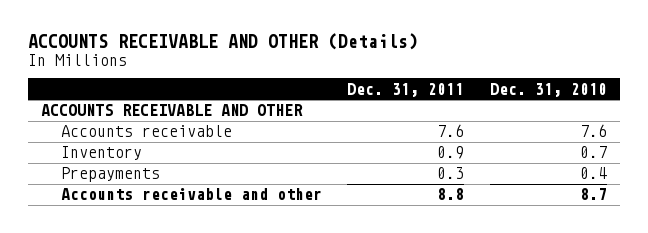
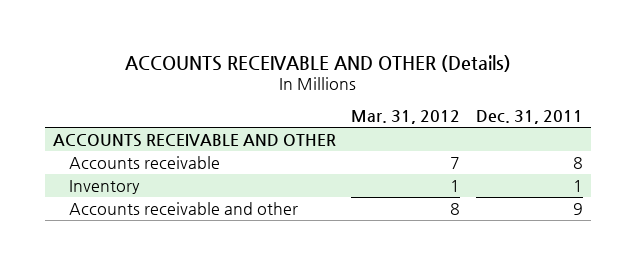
- | Dec. 31, 2011 | Dec. 31, 2010
+ | Mar. 31, 2012 | Dec. 31, 2011
- Accounts receivable | 7.6 | 7.6
- Inventory | 0.9 | 0.7
- Prepayments | 0.3 | 0.4
- Accounts receivable and other | 8.8 | 8.7
+ Accounts receivable | 7 | 8
+ Inventory | 1 | 1
+ Accounts receivable and other | 8 | 9

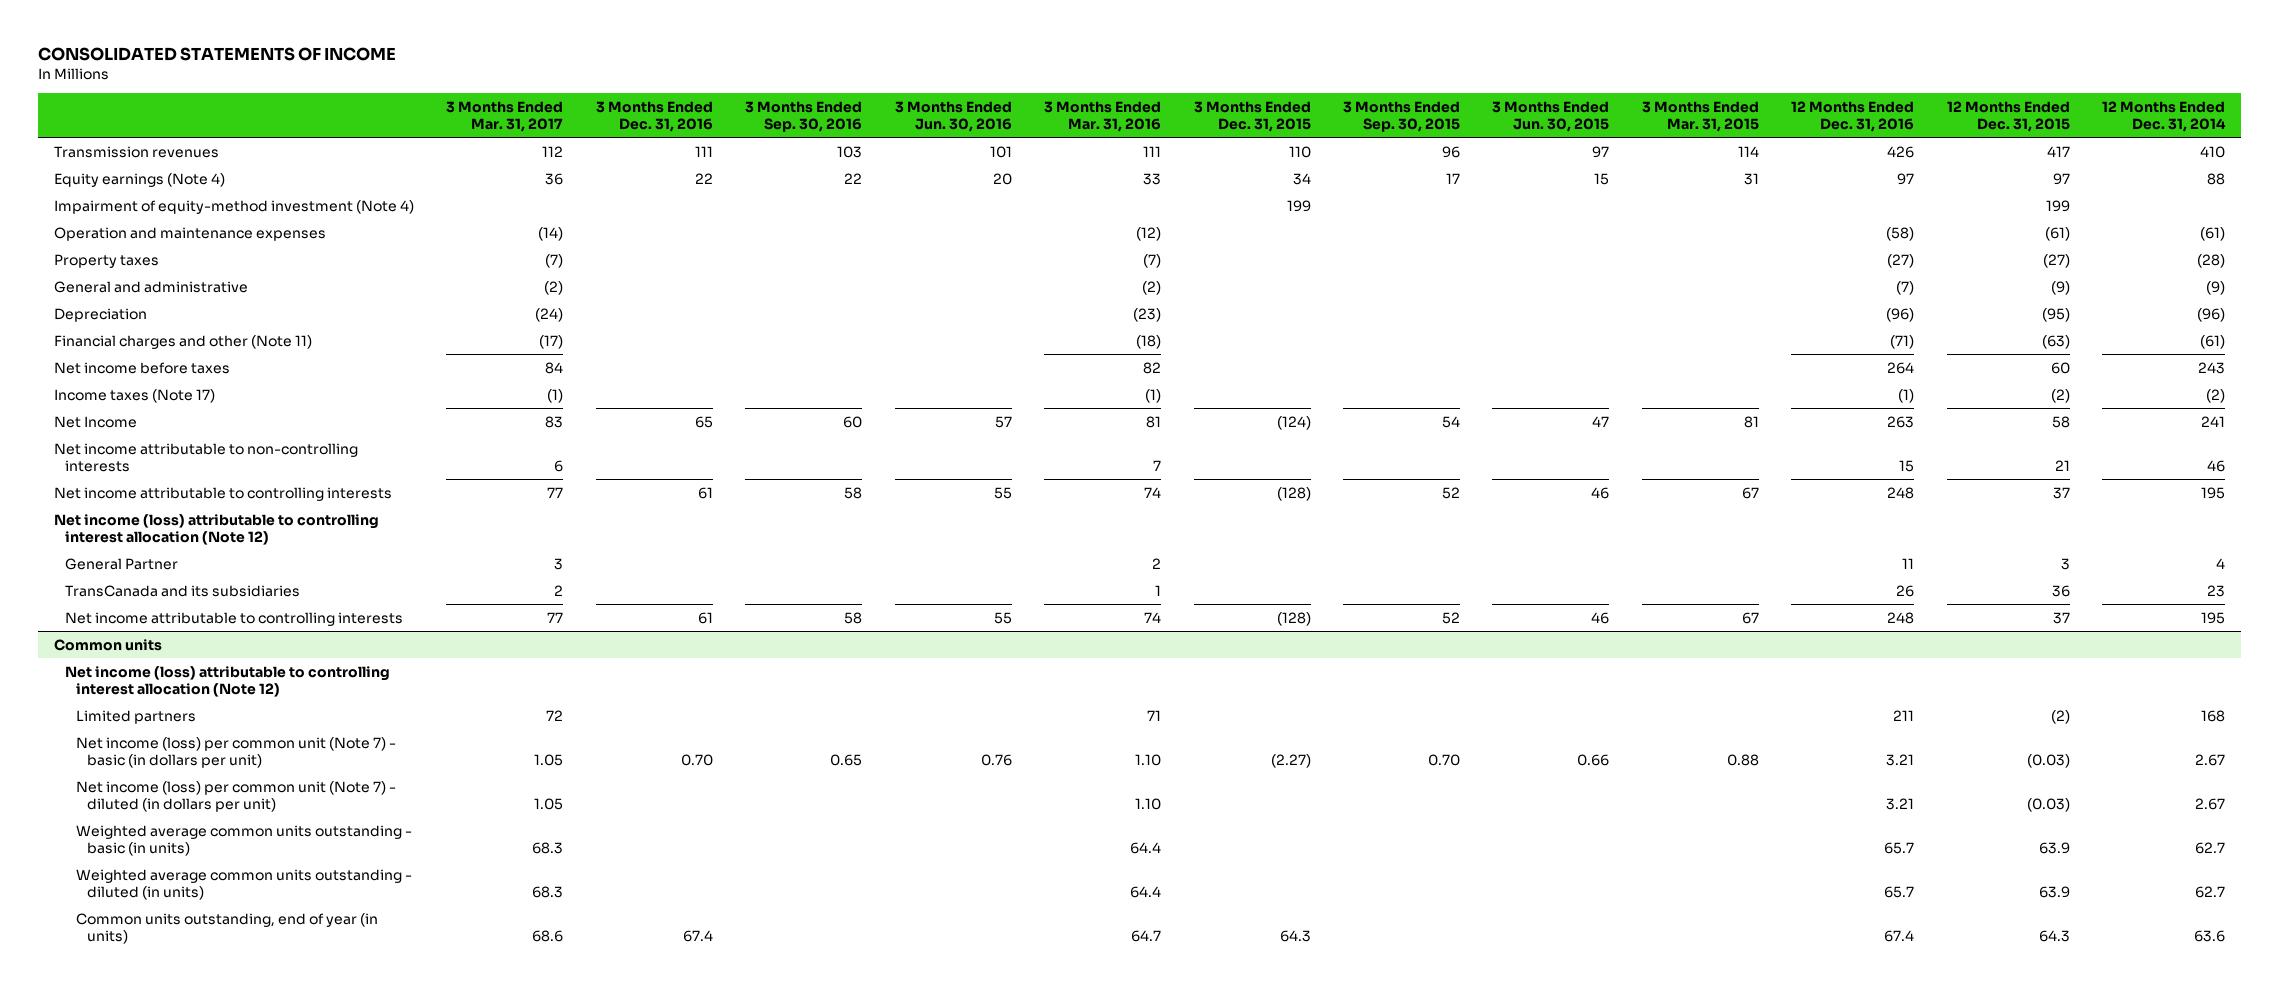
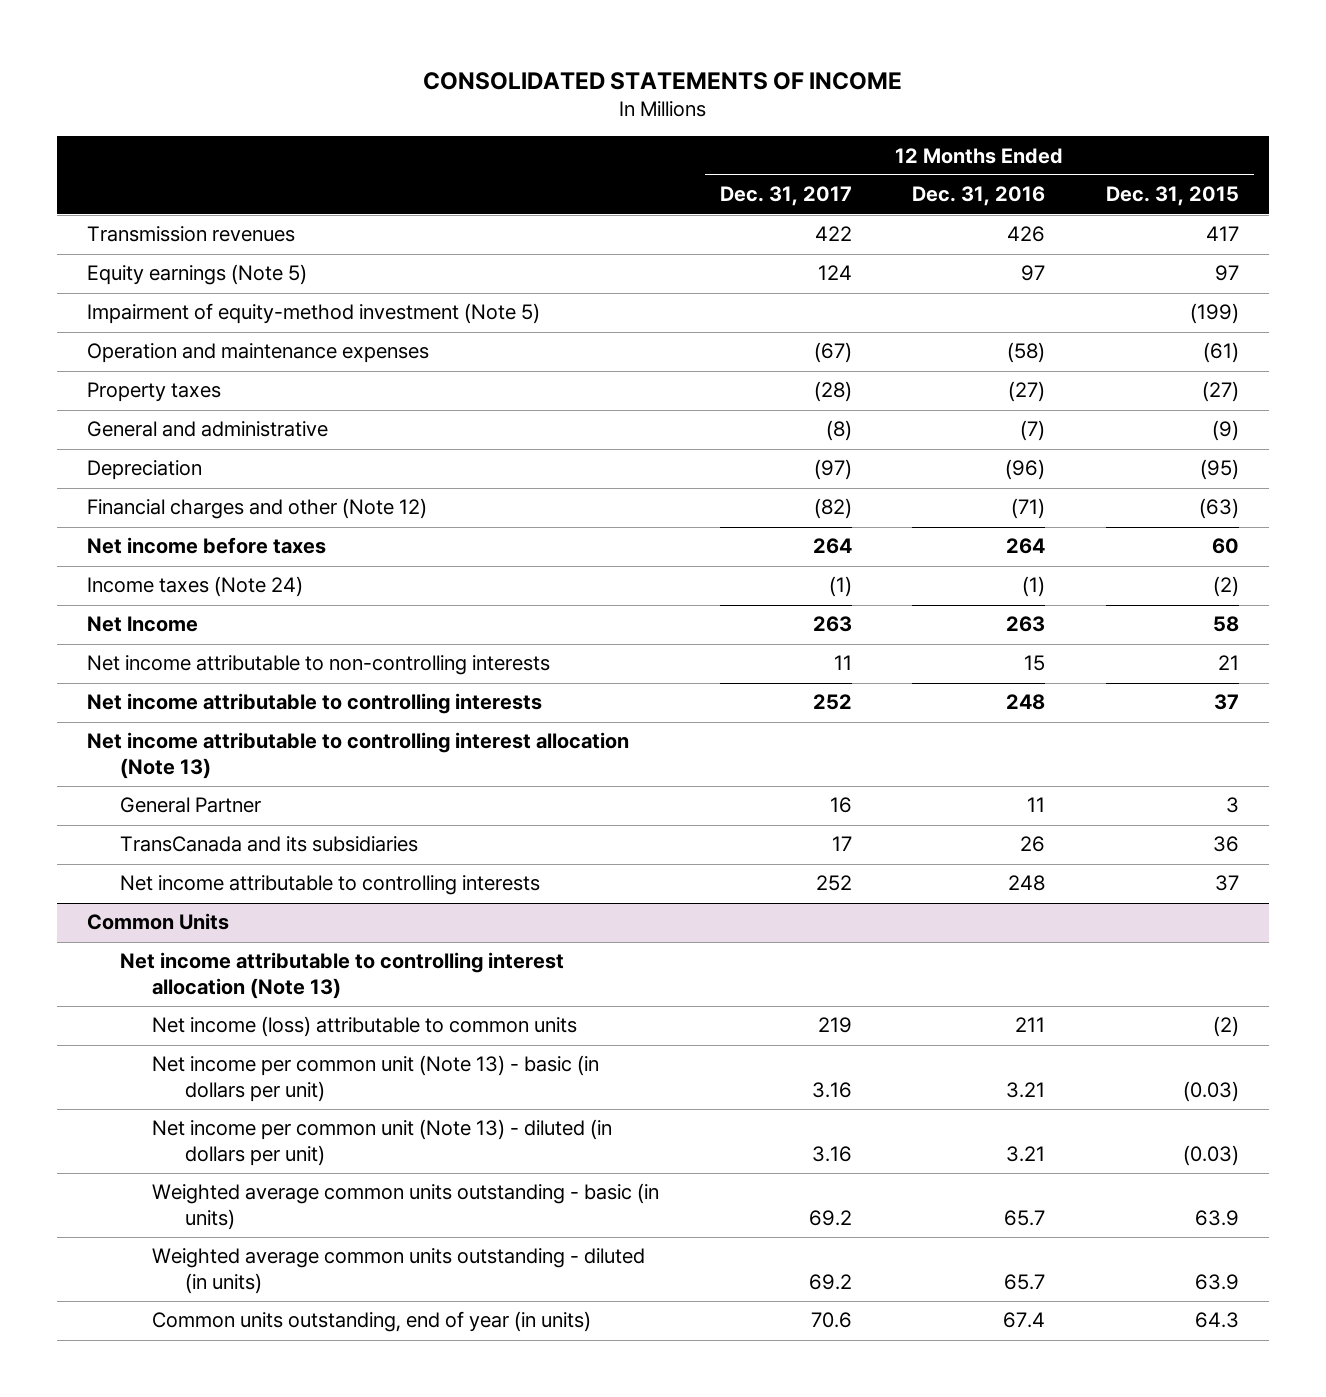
- | 3 Months Ended Mar. 31, 2017 | 3 Months Ended Dec. 31, 2016 | 3 Months Ended Sep. 30, 2016 | 3 Months Ended Jun. 30, 2016 | 3 Months Ended Mar. 31, 2016 | 3 Months Ended Dec. 31, 2015 | 3 Months Ended Sep. 30, 2015 | 3 Months Ended Jun. 30, 2015 | 3 Months Ended Mar. 31, 2015 | 12 Months Ended Dec. 31, 2016 | 12 Months Ended Dec. 31, 2015 | 12 Months Ended Dec. 31, 2014
+ | 12 Months Ended Dec. 31, 2017 | 12 Months Ended Dec. 31, 2016 | 12 Months Ended Dec. 31, 2015
- Equity earnings (Note 4) | 36 | 22 | 22 | 20 | 33 | 34 | 17 | 15 | 31 | 97 | 97 | 88
- Impairment of equity-method investment (Note 4) | | | | | | 199 | | | | | 199 |
+ Equity earnings (Note 5) | 124 | 97 | 97
+ Impairment of equity-method investment (Note 5) | | | (199)
- Financial charges and other (Note 11) | (17) | | | | (18) | | | | | (71) | (63) | (61)
+ Financial charges and other (Note 12) | (82) | (71) | (63)
- Income taxes (Note 17) | (1) | | | | (1) | | | | | (1) | (2) | (2)
+ Income taxes (Note 24) | (1) | (1) | (2)
- Net income (loss) attributable to controlling interest allocation (Note 12)
+ Net income attributable to controlling interest allocation (Note 13)
- Common units
- Net income (loss) attributable to controlling interest allocation (Note 12)
- Limited partners | 72 | | | | 71 | | | | | 211 | (2) | 168
- Net income (loss) per common unit (Note 7) - basic (in dollars per unit) | 1.05 | 0.70 | 0.65 | 0.76 | 1.10 | (2.27) | 0.70 | 0.66 | 0.88 | 3.21 | (0.03) | 2.67
- Net income (loss) per common unit (Note 7) - diluted (in dollars per unit) | 1.05 | | | | 1.10 | | | | | 3.21 | (0.03) | 2.67
+ Common Units
+ Net income attributable to controlling interest allocation (Note 13)
+ Net income (loss) attributable to common units | 219 | 211 | (2)
+ Net income per common unit (Note 13) - basic (in dollars per unit) | 3.16 | 3.21 | (0.03)
+ Net income per common unit (Note 13) - diluted (in dollars per unit) | 3.16 | 3.21 | (0.03)

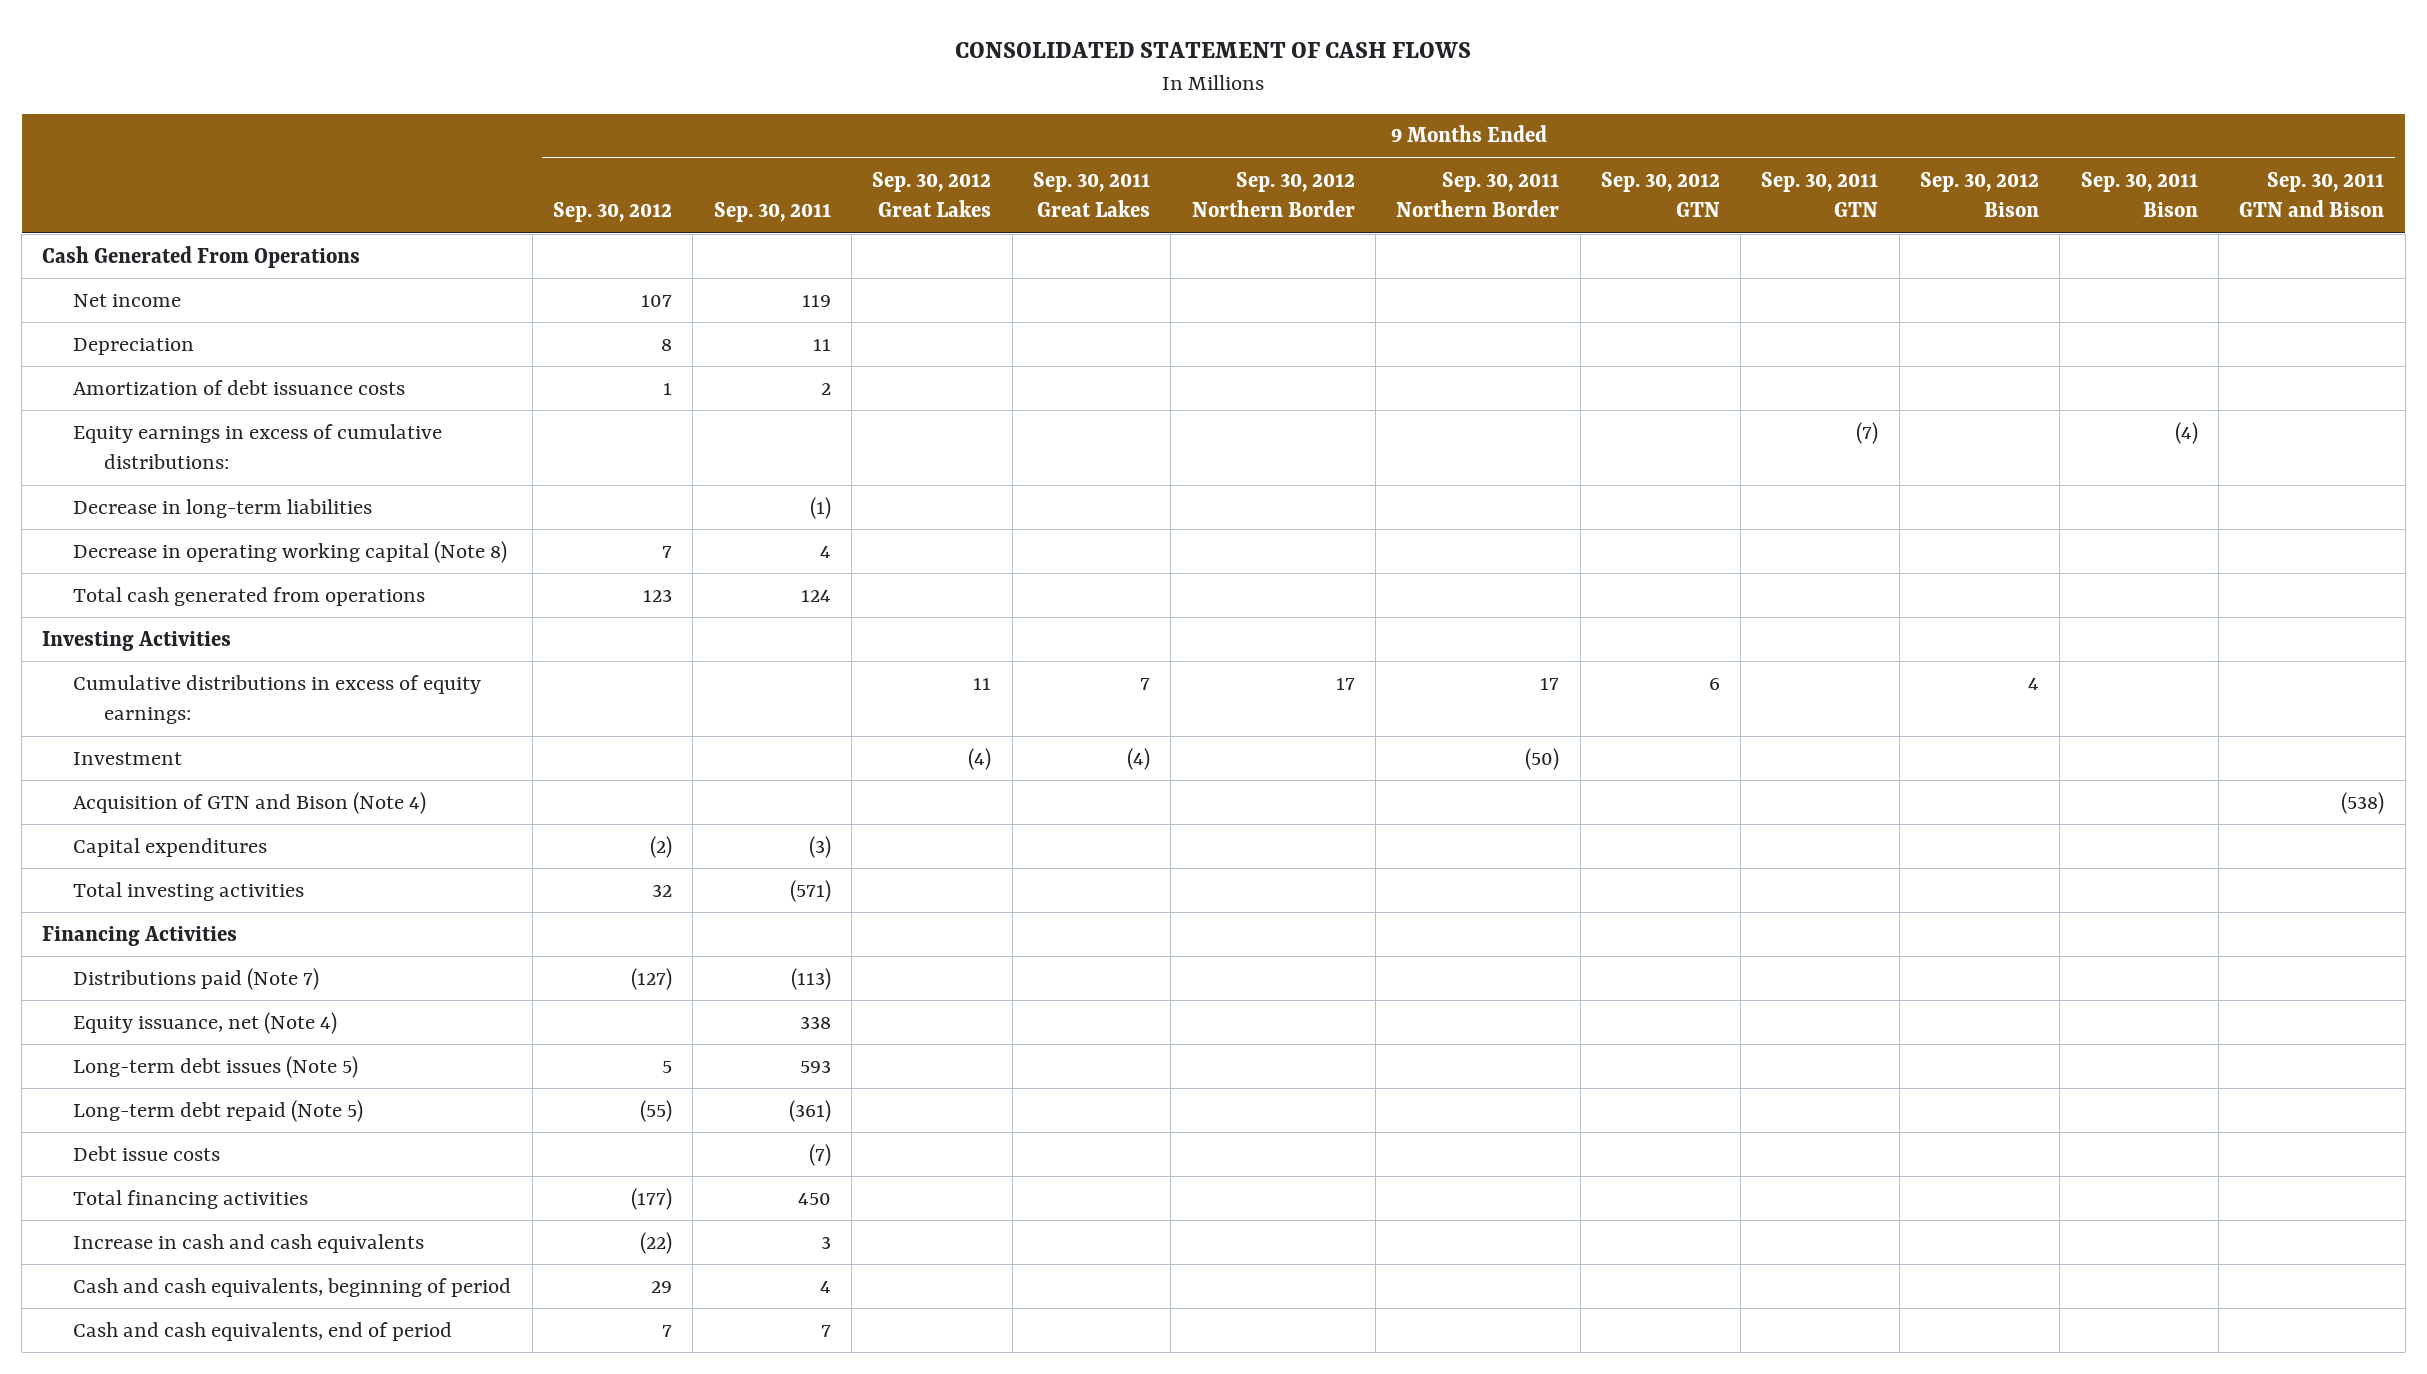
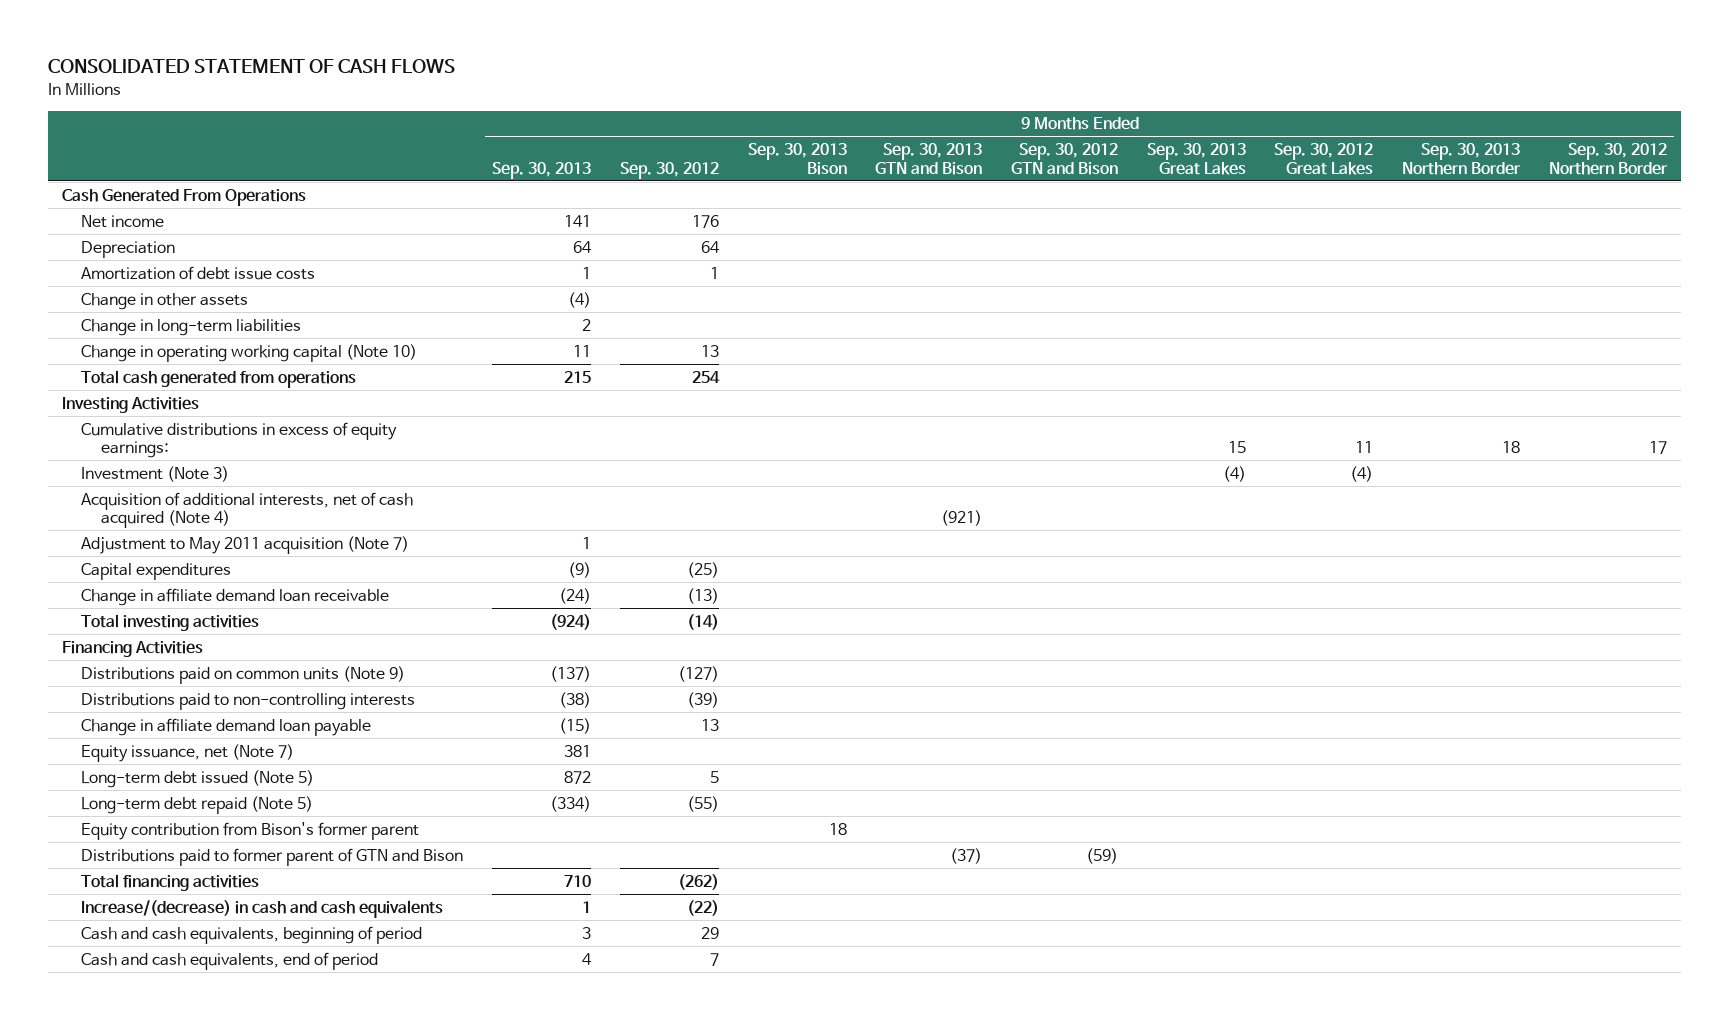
- | 9 Months Ended Sep. 30, 2012 | 9 Months Ended Sep. 30, 2011 | 9 Months Ended Sep. 30, 2012 Great Lakes | 9 Months Ended Sep. 30, 2011 Great Lakes | 9 Months Ended Sep. 30, 2012 Northern Border | 9 Months Ended Sep. 30, 2011 Northern Border | 9 Months Ended Sep. 30, 2012 GTN | 9 Months Ended Sep. 30, 2011 GTN | 9 Months Ended Sep. 30, 2012 Bison | 9 Months Ended Sep. 30, 2011 Bison | 9 Months Ended Sep. 30, 2011 GTN and Bison
+ | 9 Months Ended Sep. 30, 2013 | 9 Months Ended Sep. 30, 2012 | 9 Months Ended Sep. 30, 2013 Bison | 9 Months Ended Sep. 30, 2013 GTN and Bison | 9 Months Ended Sep. 30, 2012 GTN and Bison | 9 Months Ended Sep. 30, 2013 Great Lakes | 9 Months Ended Sep. 30, 2012 Great Lakes | 9 Months Ended Sep. 30, 2013 Northern Border | 9 Months Ended Sep. 30, 2012 Northern Border
- Net income | 107 | 119 | | | | | | | | |
- Depreciation | 8 | 11 | | | | | | | | |
- Amortization of debt issuance costs | 1 | 2 | | | | | | | | |
- Equity earnings in excess of cumulative distributions: | | | | | | | | (7) | | (4) |
- Decrease in long-term liabilities | | (1) | | | | | | | | |
- Decrease in operating working capital (Note 8) | 7 | 4 | | | | | | | | |
- Total cash generated from operations | 123 | 124 | | | | | | | | |
+ Net income | 141 | 176 | | | | | | |
+ Depreciation | 64 | 64 | | | | | | |
+ Amortization of debt issue costs | 1 | 1 | | | | | | |
+ Change in other assets | (4) | | | | | | | |
+ Change in long-term liabilities | 2 | | | | | | | |
+ Change in operating working capital (Note 10) | 11 | 13 | | | | | | |
+ Total cash generated from operations | 215 | 254 | | | | | | |
- Investment | | | (4) | (4) | | (50) | | | | |
- Acquisition of GTN and Bison (Note 4) | | | | | | | | | | | (538)
- Capital expenditures | (2) | (3) | | | | | | | | |
- Total investing activities | 32 | (571) | | | | | | | | |
+ Investment (Note 3) | | | | | | (4) | (4) | |
+ Acquisition of additional interests, net of cash acquired (Note 4) | | | | (921) | | | | |
+ Adjustment to May 2011 acquisition (Note 7) | 1 | | | | | | | |
+ Capital expenditures | (9) | (25) | | | | | | |
+ Change in affiliate demand loan receivable | (24) | (13) | | | | | | |
+ Total investing activities | (924) | (14) | | | | | | |
- Distributions paid (Note 7) | (127) | (113) | | | | | | | | |
- Equity issuance, net (Note 4) | | 338 | | | | | | | | |
- Long-term debt issues (Note 5) | 5 | 593 | | | | | | | | |
+ Distributions paid on common units (Note 9) | (137) | (127) | | | | | | |
+ Distributions paid to non-controlling interests | (38) | (39) | | | | | | |
+ Change in affiliate demand loan payable | (15) | 13 | | | | | | |
+ Equity issuance, net (Note 7) | 381 | | | | | | | |
+ Long-term debt issued (Note 5) | 872 | 5 | | | | | | |
- Debt issue costs | | (7) | | | | | | | | |
- Total financing activities | (177) | 450 | | | | | | | | |
- Increase in cash and cash equivalents | (22) | 3 | | | | | | | | |
+ Equity contribution from Bison's former parent | | | 18 | | | | | |
+ Distributions paid to former parent of GTN and Bison | | | | (37) | (59) | | | |
+ Total financing activities | 710 | (262) | | | | | | |
+ Increase/(decrease) in cash and cash equivalents | 1 | (22) | | | | | | |

